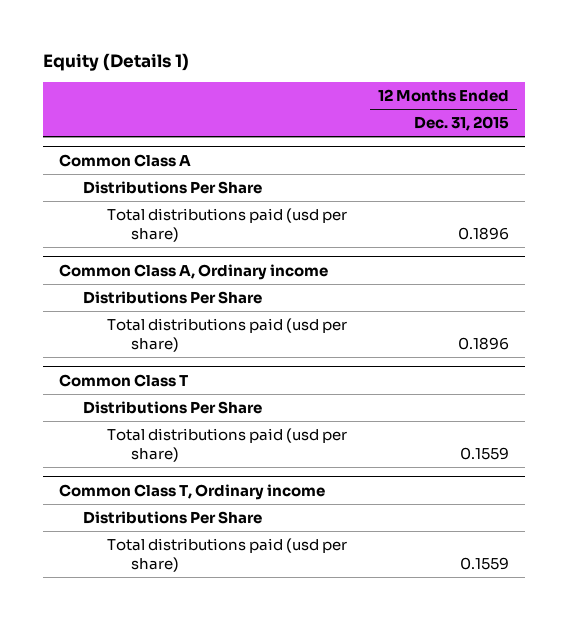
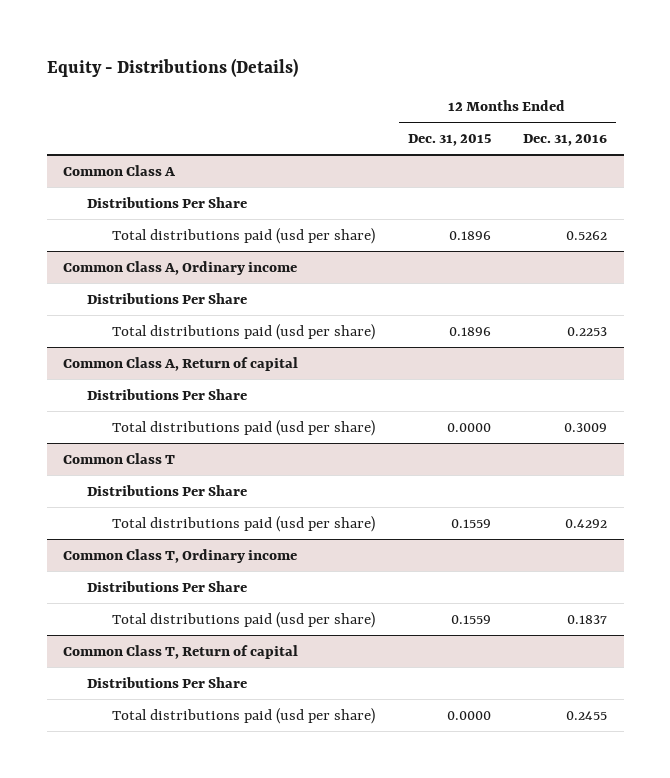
- Equity (Details 1)
+ Equity - Distributions (Details)
- | 12 Months Ended Dec. 31, 2015
+ | 12 Months Ended Dec. 31, 2015 | 12 Months Ended Dec. 31, 2016
+ Common Class A, Return of capital
+ Distributions Per Share
+ Total distributions paid (usd per share) | 0.0000 | 0.3009
+ Common Class T, Return of capital
+ Distributions Per Share
+ Total distributions paid (usd per share) | 0.0000 | 0.2455

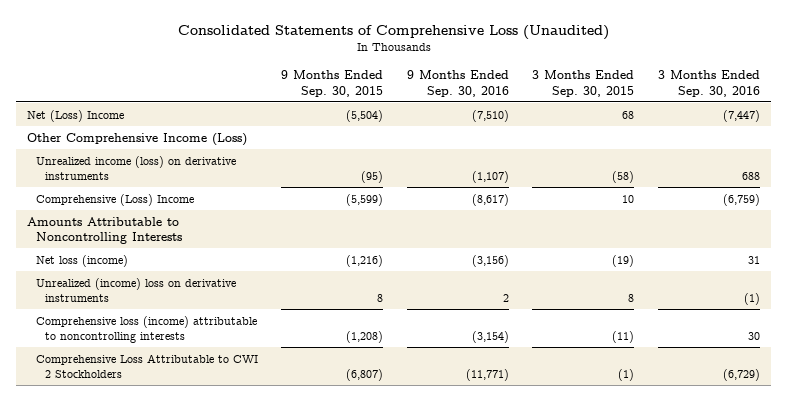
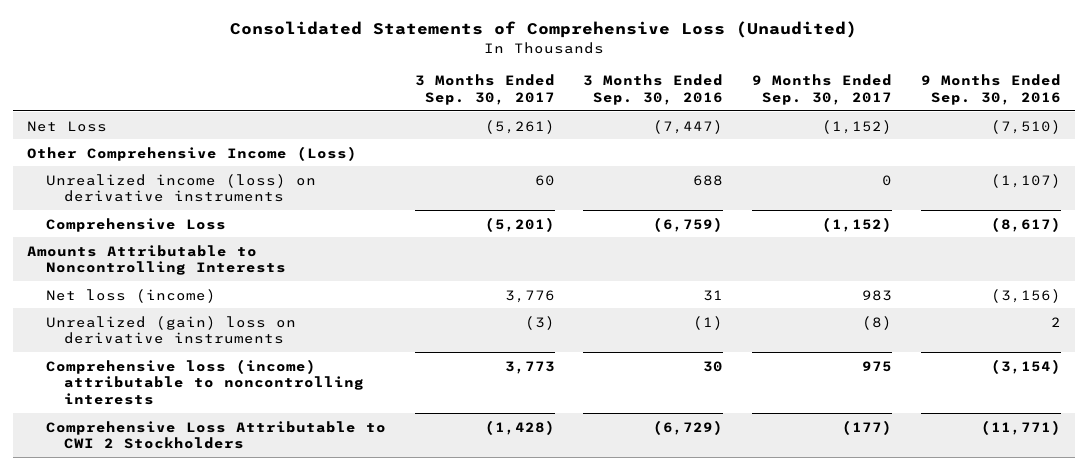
- | 9 Months Ended Sep. 30, 2015 | 9 Months Ended Sep. 30, 2016 | 3 Months Ended Sep. 30, 2015 | 3 Months Ended Sep. 30, 2016
+ | 3 Months Ended Sep. 30, 2017 | 3 Months Ended Sep. 30, 2016 | 9 Months Ended Sep. 30, 2017 | 9 Months Ended Sep. 30, 2016
- Net (Loss) Income | (5,504) | (7,510) | 68 | (7,447)
+ Net Loss | (5,261) | (7,447) | (1,152) | (7,510)
- Comprehensive (Loss) Income | (5,599) | (8,617) | 10 | (6,759)
+ Comprehensive Loss | (5,201) | (6,759) | (1,152) | (8,617)
- Unrealized (income) loss on derivative instruments | 8 | 2 | 8 | (1)
+ Unrealized (gain) loss on derivative instruments | (3) | (1) | (8) | 2

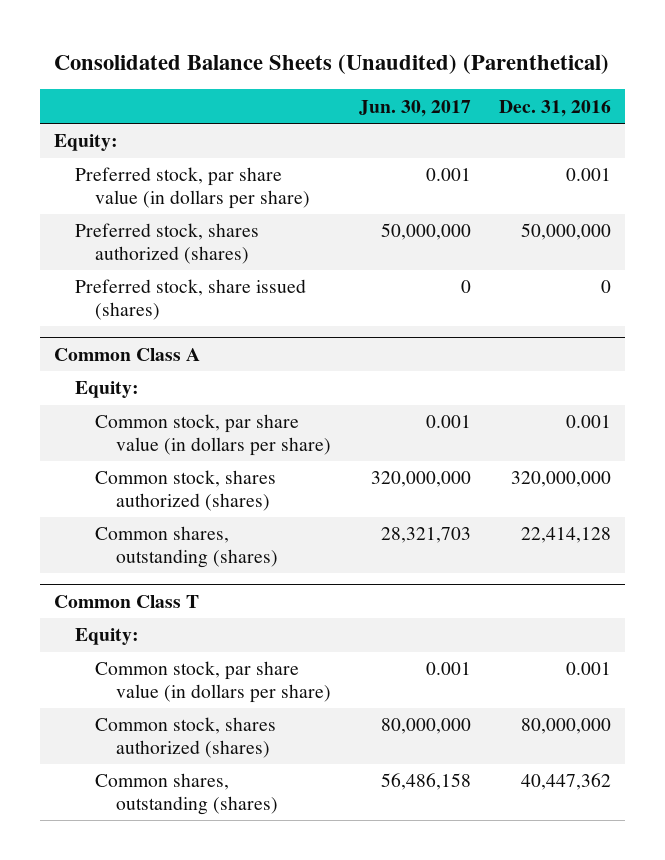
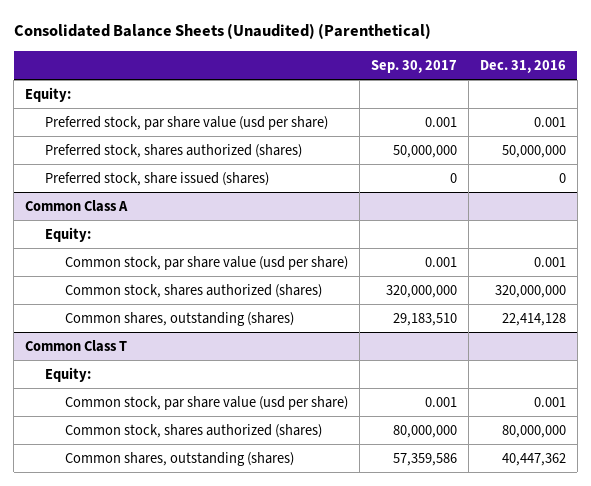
- | Jun. 30, 2017 | Dec. 31, 2016
+ | Sep. 30, 2017 | Dec. 31, 2016
- Preferred stock, par share value (in dollars per share) | 0.001 | 0.001
+ Preferred stock, par share value (usd per share) | 0.001 | 0.001
@ Common Class A
- Common stock, par share value (in dollars per share) | 0.001 | 0.001
+ Common stock, par share value (usd per share) | 0.001 | 0.001
@ Common Class T
- Common stock, par share value (in dollars per share) | 0.001 | 0.001
+ Common stock, par share value (usd per share) | 0.001 | 0.001

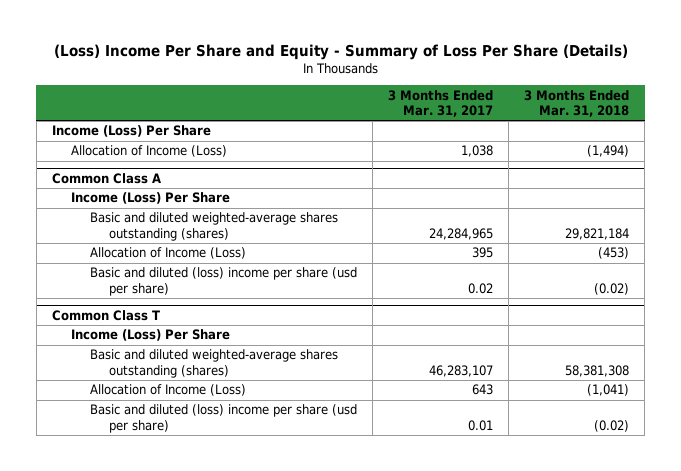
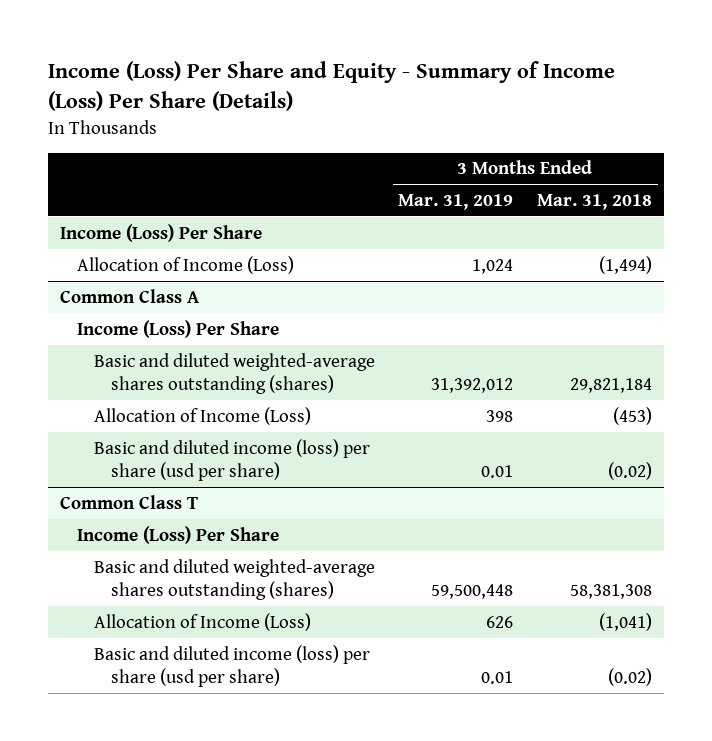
- (Loss) Income Per Share and Equity - Summary of Loss Per Share (Details)
+ Income (Loss) Per Share and Equity - Summary of Income (Loss) Per Share (Details)
- | 3 Months Ended Mar. 31, 2017 | 3 Months Ended Mar. 31, 2018
+ | 3 Months Ended Mar. 31, 2019 | 3 Months Ended Mar. 31, 2018
@ Common Class A
- Basic and diluted (loss) income per share (usd per share) | 0.02 | (0.02)
+ Basic and diluted income (loss) per share (usd per share) | 0.01 | (0.02)
@ Common Class T
- Basic and diluted (loss) income per share (usd per share) | 0.01 | (0.02)
+ Basic and diluted income (loss) per share (usd per share) | 0.01 | (0.02)

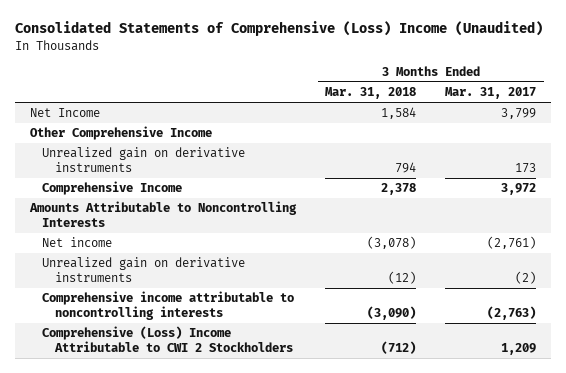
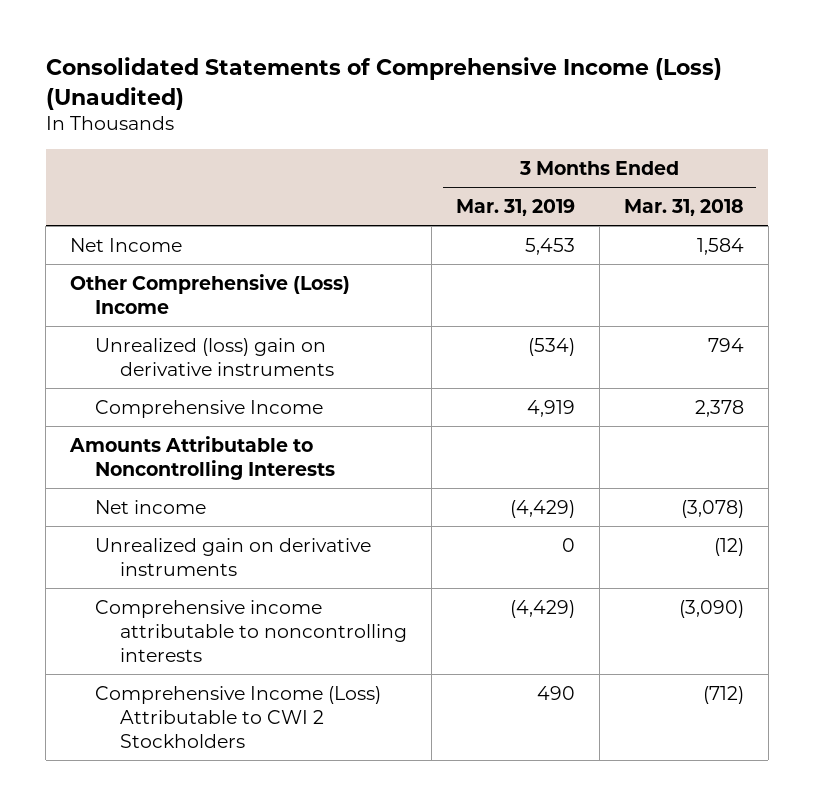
- Consolidated Statements of Comprehensive (Loss) Income (Unaudited)
+ Consolidated Statements of Comprehensive Income (Loss) (Unaudited)
- | 3 Months Ended Mar. 31, 2018 | 3 Months Ended Mar. 31, 2017
+ | 3 Months Ended Mar. 31, 2019 | 3 Months Ended Mar. 31, 2018
- Other Comprehensive Income
- Unrealized gain on derivative instruments | 794 | 173
+ Other Comprehensive (Loss) Income
+ Unrealized (loss) gain on derivative instruments | (534) | 794
- Comprehensive (Loss) Income Attributable to CWI 2 Stockholders | (712) | 1,209
+ Comprehensive Income (Loss) Attributable to CWI 2 Stockholders | 490 | (712)

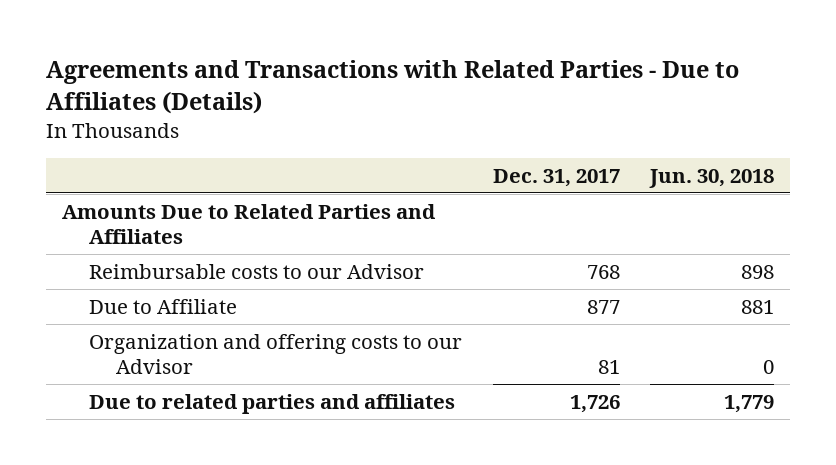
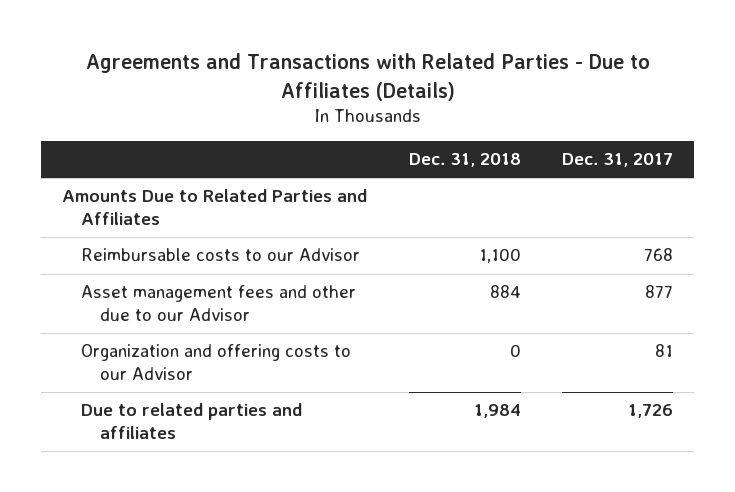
- | Dec. 31, 2017 | Jun. 30, 2018
+ | Dec. 31, 2018 | Dec. 31, 2017
- Due to Affiliate | 877 | 881
+ Asset management fees and other due to our Advisor | 884 | 877

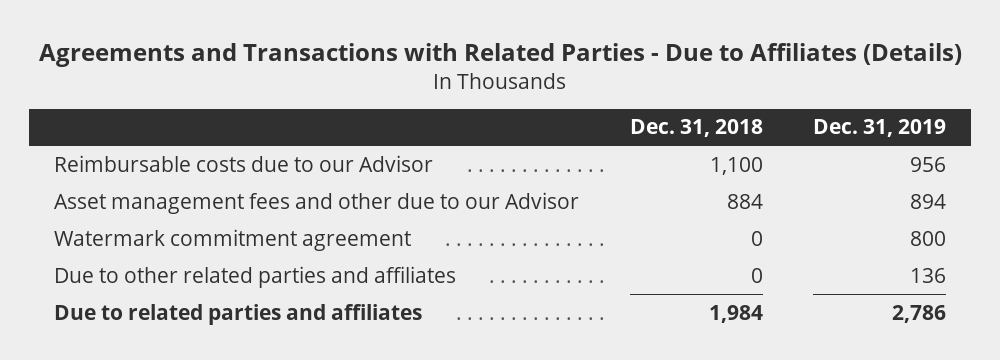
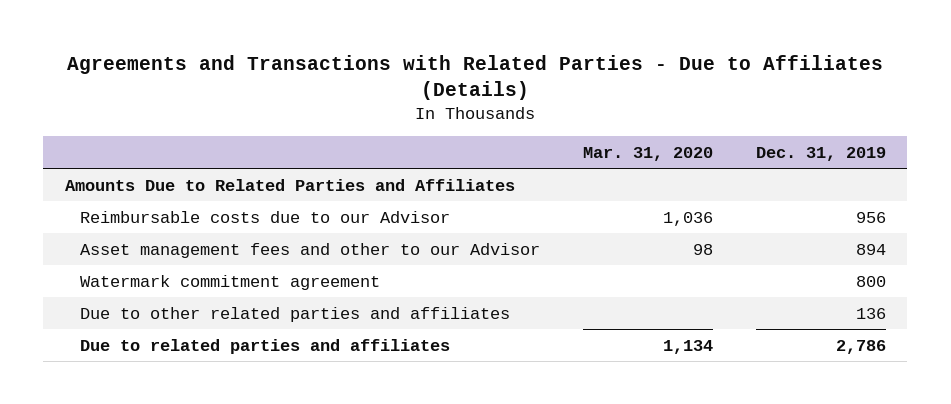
- | Dec. 31, 2018 | Dec. 31, 2019
+ | Mar. 31, 2020 | Dec. 31, 2019
+ Amounts Due to Related Parties and Affiliates
- Asset management fees and other due to our Advisor | 884 | 894
+ Asset management fees and other to our Advisor | 98 | 894

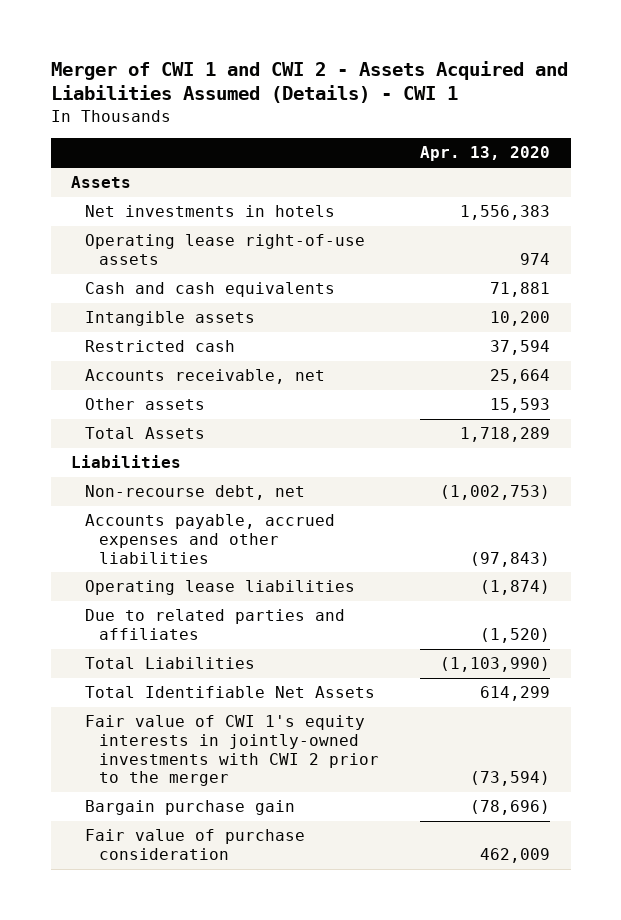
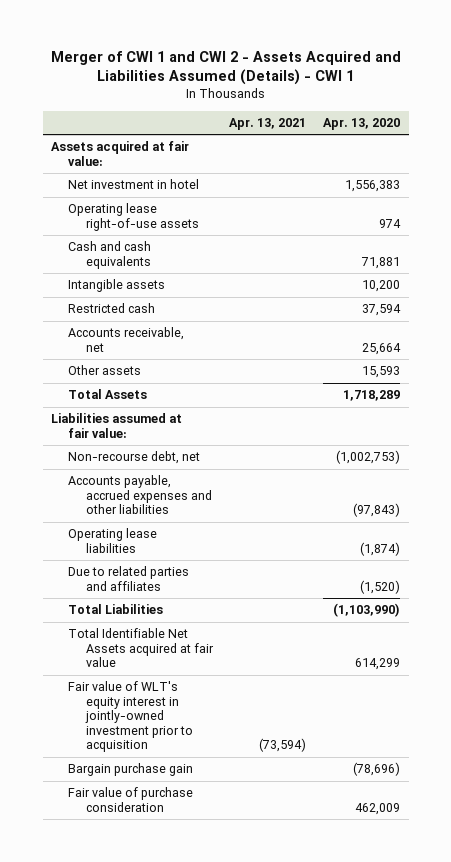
- | Apr. 13, 2020
+ | Apr. 13, 2021 | Apr. 13, 2020
- Assets
- Net investments in hotels | 1,556,383
+ Assets acquired at fair value:
+ Net investment in hotel | | 1,556,383
- Liabilities
+ Liabilities assumed at fair value:
- Total Identifiable Net Assets | 614,299
- Fair value of CWI 1's equity interests in jointly-owned investments with CWI 2 prior to the merger | (73,594)
+ Total Identifiable Net Assets acquired at fair value | | 614,299
+ Fair value of WLT's equity interest in jointly-owned investment prior to acquisition | (73,594) |

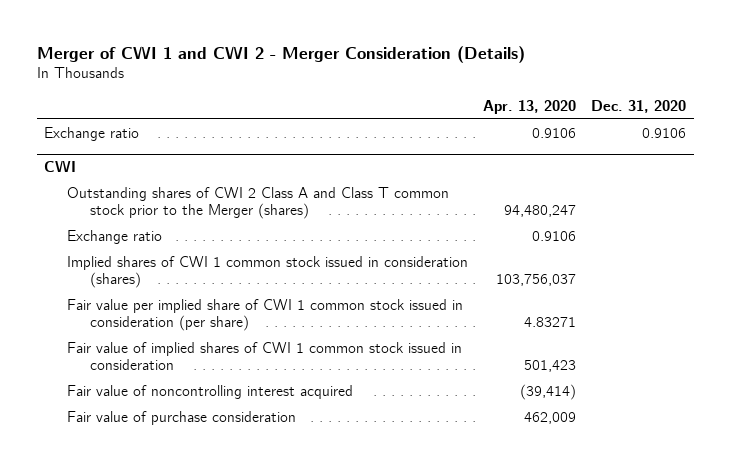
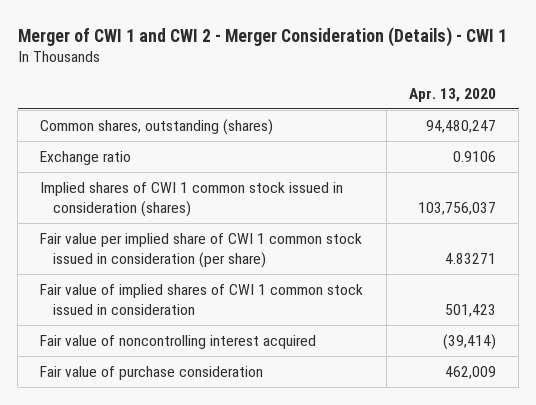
- Merger of CWI 1 and CWI 2 - Merger Consideration (Details)
+ Merger of CWI 1 and CWI 2 - Merger Consideration (Details) - CWI 1
- | Apr. 13, 2020 | Dec. 31, 2020
+ | Apr. 13, 2020
- Exchange ratio | 0.9106 | 0.9106
- CWI
- Outstanding shares of CWI 2 Class A and Class T common stock prior to the Merger (shares) | 94,480,247 |
+ Common shares, outstanding (shares) | 94,480,247

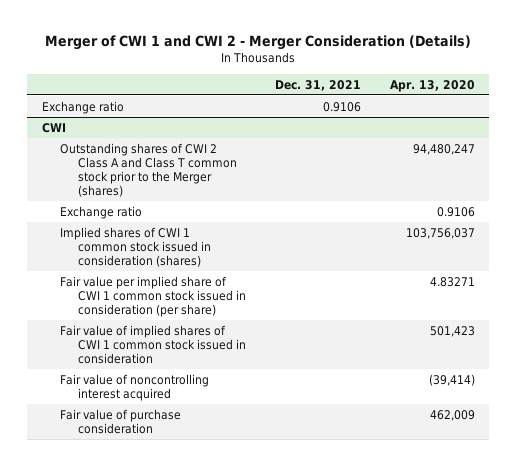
- Merger of CWI 1 and CWI 2 - Merger Consideration (Details) - CWI 1
+ Merger of CWI 1 and CWI 2 - Merger Consideration (Details)
- | Apr. 13, 2020
+ | Dec. 31, 2021 | Apr. 13, 2020
- Common shares, outstanding (shares) | 94,480,247
+ Exchange ratio | 0.9106 |
+ CWI
+ Outstanding shares of CWI 2 Class A and Class T common stock prior to the Merger (shares) | | 94,480,247

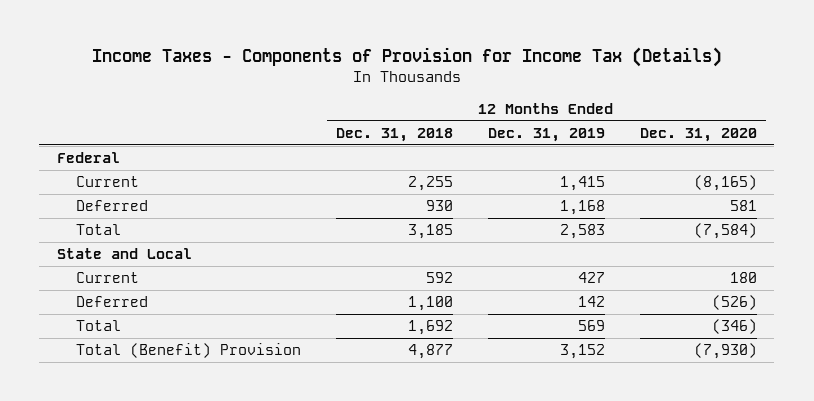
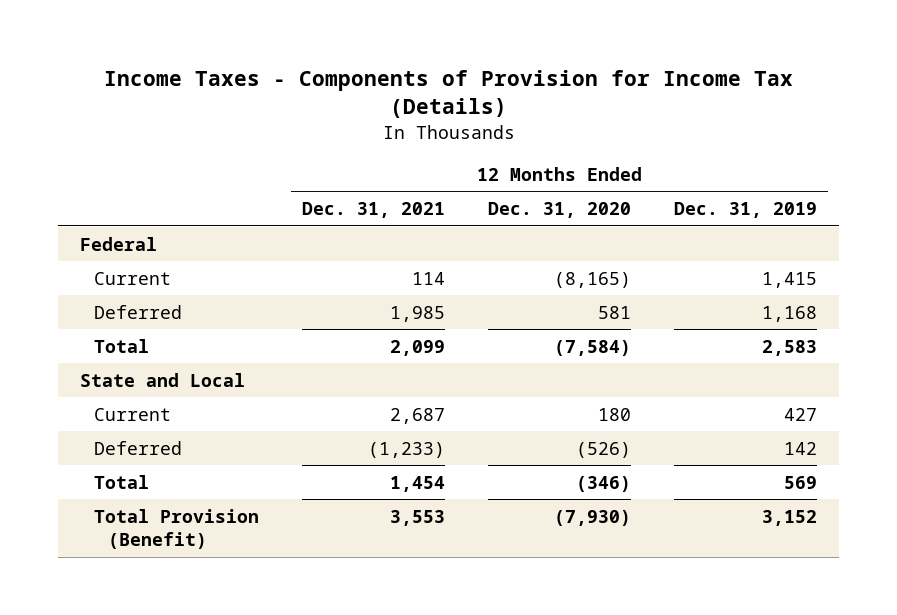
- | 12 Months Ended Dec. 31, 2018 | 12 Months Ended Dec. 31, 2019 | 12 Months Ended Dec. 31, 2020
+ | 12 Months Ended Dec. 31, 2021 | 12 Months Ended Dec. 31, 2020 | 12 Months Ended Dec. 31, 2019
- Total (Benefit) Provision | 4,877 | 3,152 | (7,930)
+ Total Provision (Benefit) | 3,553 | (7,930) | 3,152

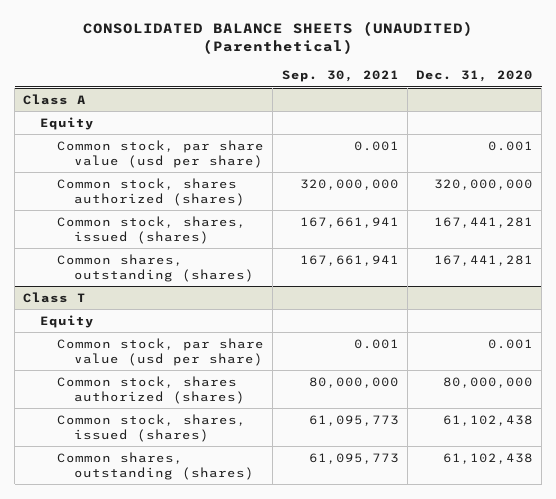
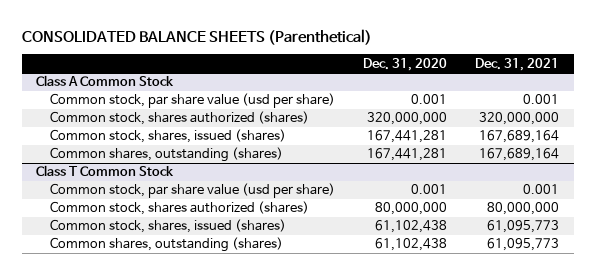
- CONSOLIDATED BALANCE SHEETS (UNAUDITED) (Parenthetical)
+ CONSOLIDATED BALANCE SHEETS (Parenthetical)
- | Sep. 30, 2021 | Dec. 31, 2020
+ | Dec. 31, 2020 | Dec. 31, 2021
- Class A
- Equity
+ Class A Common Stock
- Class T
- Equity
+ Class T Common Stock

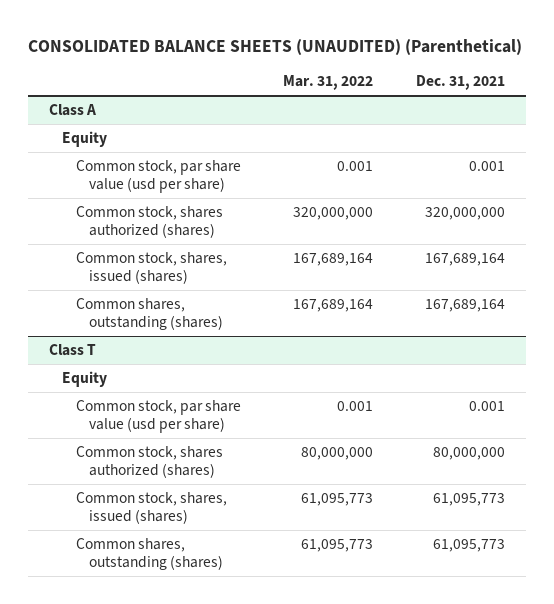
- CONSOLIDATED BALANCE SHEETS (Parenthetical)
+ CONSOLIDATED BALANCE SHEETS (UNAUDITED) (Parenthetical)
- | Dec. 31, 2020 | Dec. 31, 2021
+ | Mar. 31, 2022 | Dec. 31, 2021
- Class A Common Stock
+ Class A
+ Equity
- Class T Common Stock
+ Class T
+ Equity

